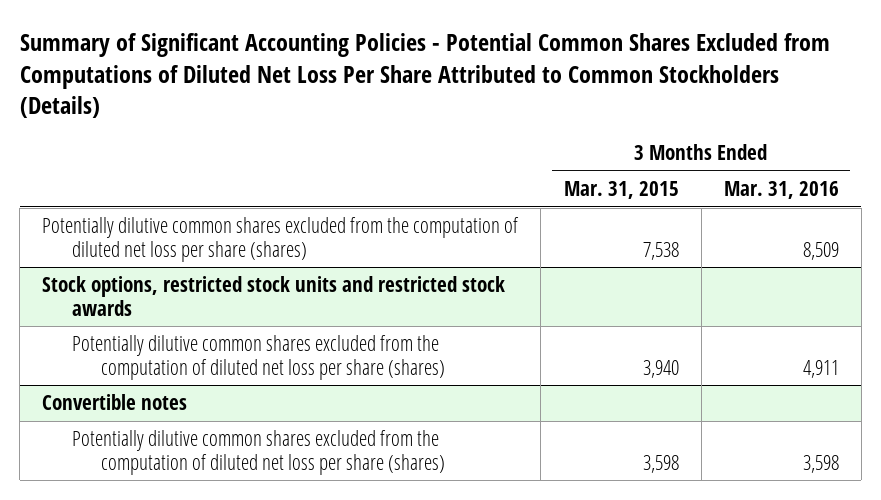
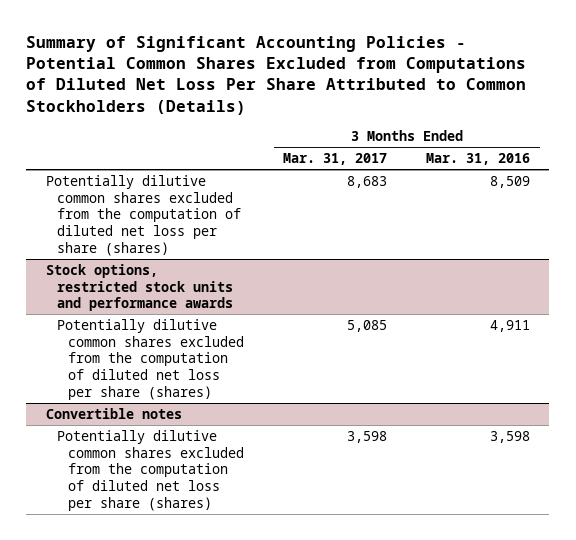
- | 3 Months Ended Mar. 31, 2015 | 3 Months Ended Mar. 31, 2016
+ | 3 Months Ended Mar. 31, 2017 | 3 Months Ended Mar. 31, 2016
- Stock options, restricted stock units and restricted stock awards
+ Stock options, restricted stock units and performance awards

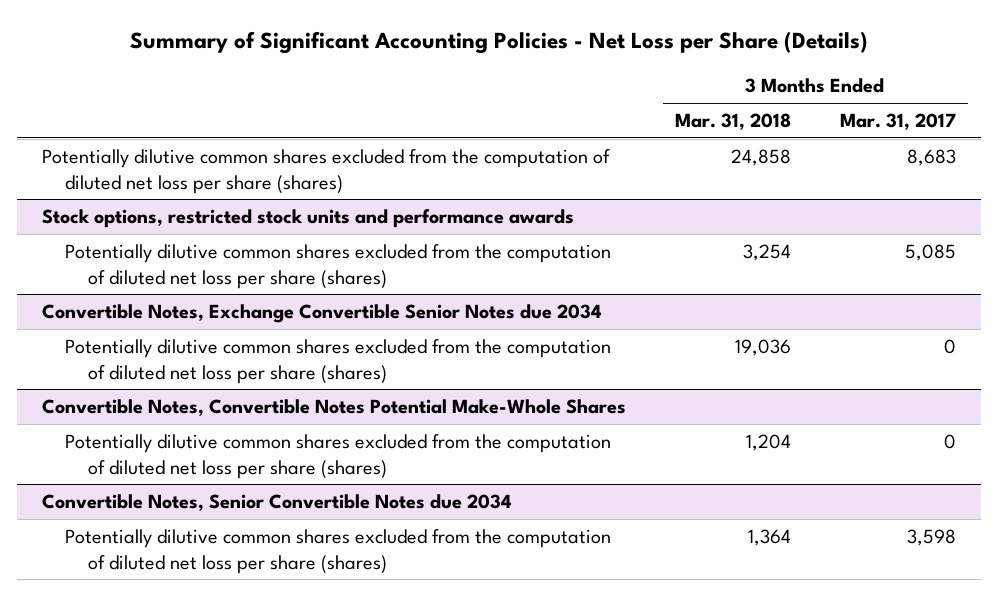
- Summary of Significant Accounting Policies - Potential Common Shares Excluded from Computations of Diluted Net Loss Per Share Attributed to Common Stockholders (Details)
+ Summary of Significant Accounting Policies - Net Loss per Share (Details)
- | 3 Months Ended Mar. 31, 2017 | 3 Months Ended Mar. 31, 2016
+ | 3 Months Ended Mar. 31, 2018 | 3 Months Ended Mar. 31, 2017
- Convertible notes
+ Convertible Notes, Exchange Convertible Senior Notes due 2034
+ Potentially dilutive common shares excluded from the computation of diluted net loss per share (shares) | 19,036 | 0
+ Convertible Notes, Convertible Notes Potential Make-Whole Shares
+ Potentially dilutive common shares excluded from the computation of diluted net loss per share (shares) | 1,204 | 0
+ Convertible Notes, Senior Convertible Notes due 2034

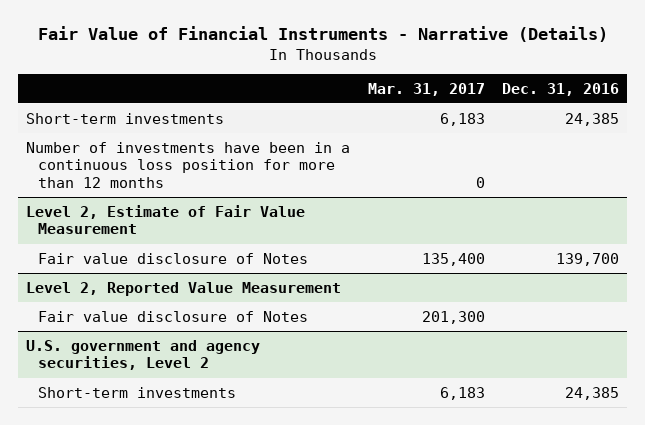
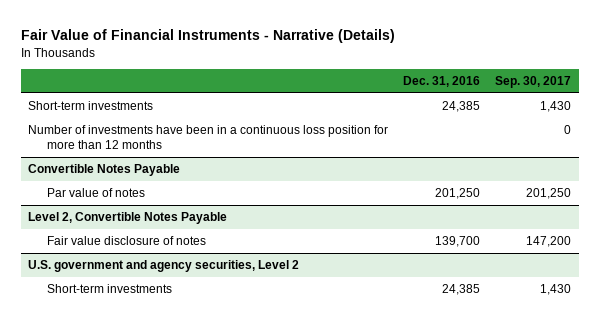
- | Mar. 31, 2017 | Dec. 31, 2016
+ | Dec. 31, 2016 | Sep. 30, 2017
- Level 2, Estimate of Fair Value Measurement
- Fair value disclosure of Notes | 135,400 | 139,700
- Level 2, Reported Value Measurement
- Fair value disclosure of Notes | 201,300 |
+ Convertible Notes Payable
+ Par value of notes | 201,250 | 201,250
+ Level 2, Convertible Notes Payable
+ Fair value disclosure of notes | 139,700 | 147,200

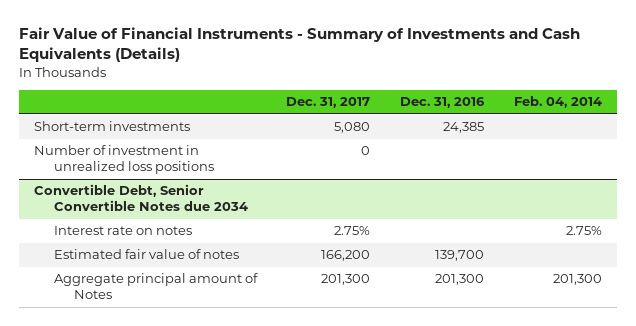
- Fair Value of Financial Instruments - Narrative (Details)
+ Fair Value of Financial Instruments - Summary of Investments and Cash Equivalents (Details)
- | Dec. 31, 2016 | Sep. 30, 2017
+ | Dec. 31, 2017 | Dec. 31, 2016 | Feb. 04, 2014
- Number of investments have been in a continuous loss position for more than 12 months | | 0
- Convertible Notes Payable
- Par value of notes | 201,250 | 201,250
- Level 2, Convertible Notes Payable
- Fair value disclosure of notes | 139,700 | 147,200
- U.S. government and agency securities, Level 2
- Short-term investments | 24,385 | 1,430
+ Number of investment in unrealized loss positions | 0 | |
+ Convertible Debt, Senior Convertible Notes due 2034
+ Interest rate on notes | 2.75% | | 2.75%
+ Estimated fair value of notes | 166,200 | 139,700 |
+ Aggregate principal amount of Notes | 201,300 | 201,300 | 201,300

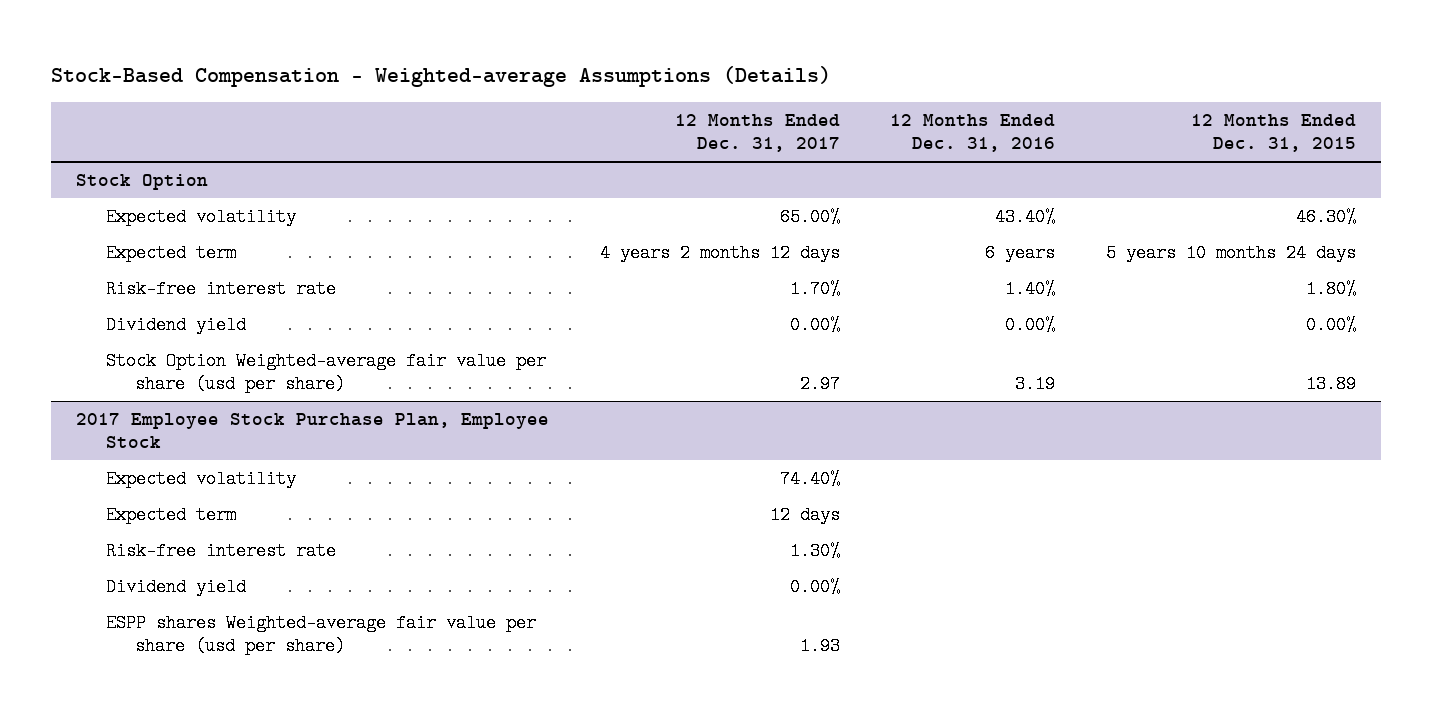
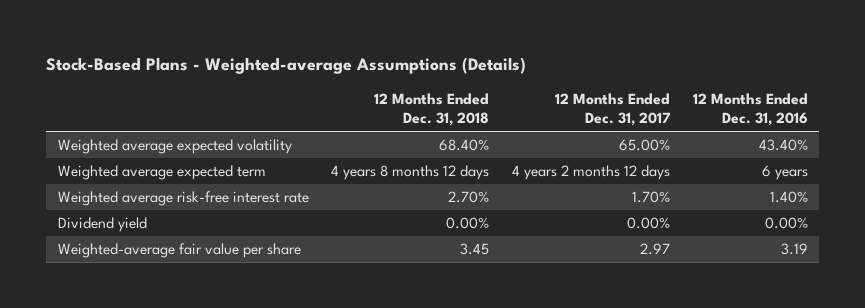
- Stock-Based Compensation - Weighted-average Assumptions (Details)
+ Stock-Based Plans - Weighted-average Assumptions (Details)
- | 12 Months Ended Dec. 31, 2017 | 12 Months Ended Dec. 31, 2016 | 12 Months Ended Dec. 31, 2015
+ | 12 Months Ended Dec. 31, 2018 | 12 Months Ended Dec. 31, 2017 | 12 Months Ended Dec. 31, 2016
- Stock Option
- Expected volatility | 65.00% | 43.40% | 46.30%
- Expected term | 4 years 2 months 12 days | 6 years | 5 years 10 months 24 days
- Risk-free interest rate | 1.70% | 1.40% | 1.80%
+ Weighted average expected volatility | 68.40% | 65.00% | 43.40%
+ Weighted average expected term | 4 years 8 months 12 days | 4 years 2 months 12 days | 6 years
+ Weighted average risk-free interest rate | 2.70% | 1.70% | 1.40%
- Stock Option Weighted-average fair value per share (usd per share) | 2.97 | 3.19 | 13.89
- 2017 Employee Stock Purchase Plan, Employee Stock
- Expected volatility | 74.40% | |
- Expected term | 12 days | |
- Risk-free interest rate | 1.30% | |
- Dividend yield | 0.00% | |
- ESPP shares Weighted-average fair value per share (usd per share) | 1.93 | |
+ Weighted-average fair value per share | 3.45 | 2.97 | 3.19

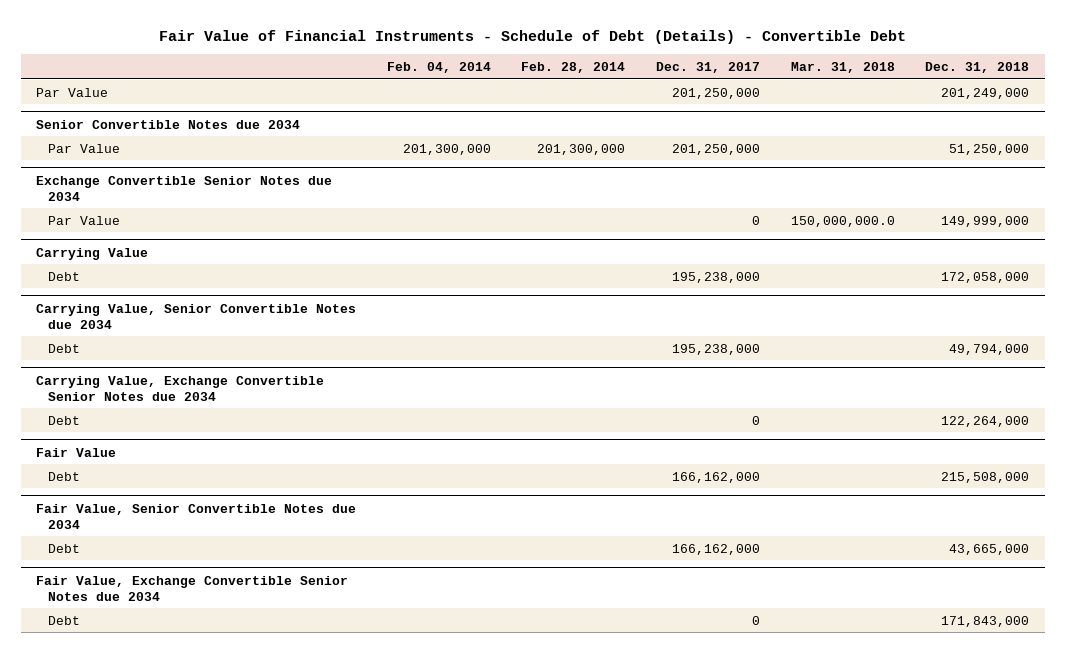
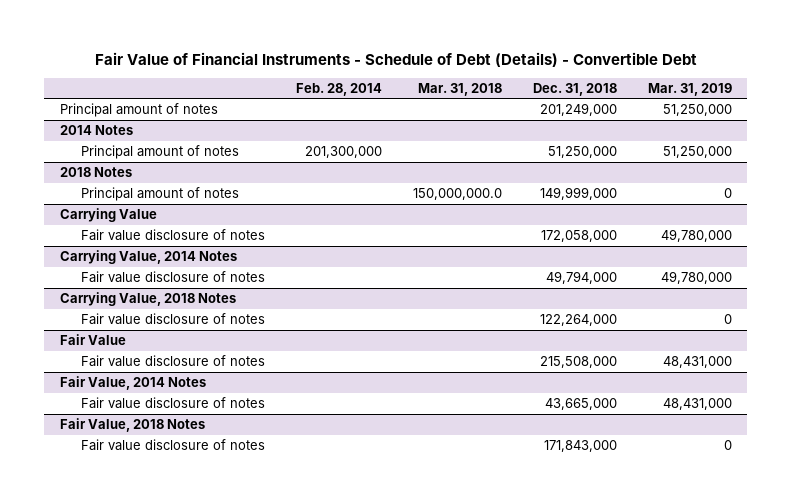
- | Feb. 04, 2014 | Feb. 28, 2014 | Dec. 31, 2017 | Mar. 31, 2018 | Dec. 31, 2018
+ | Feb. 28, 2014 | Mar. 31, 2018 | Dec. 31, 2018 | Mar. 31, 2019
- Par Value | | | 201,250,000 | | 201,249,000
- Senior Convertible Notes due 2034
- Par Value | 201,300,000 | 201,300,000 | 201,250,000 | | 51,250,000
- Exchange Convertible Senior Notes due 2034
- Par Value | | | 0 | 150,000,000.0 | 149,999,000
+ Principal amount of notes | | | 201,249,000 | 51,250,000
+ 2014 Notes
+ Principal amount of notes | 201,300,000 | | 51,250,000 | 51,250,000
+ 2018 Notes
+ Principal amount of notes | | 150,000,000.0 | 149,999,000 | 0
@ Carrying Value
- Debt | | | 195,238,000 | | 172,058,000
- Carrying Value, Senior Convertible Notes due 2034
- Debt | | | 195,238,000 | | 49,794,000
- Carrying Value, Exchange Convertible Senior Notes due 2034
- Debt | | | 0 | | 122,264,000
@ Carrying Value
+ Fair value disclosure of notes | | | 172,058,000 | 49,780,000
+ Carrying Value, 2014 Notes
+ Fair value disclosure of notes | | | 49,794,000 | 49,780,000
+ Carrying Value, 2018 Notes
+ Fair value disclosure of notes | | | 122,264,000 | 0
@ Fair Value
- Debt | | | 166,162,000 | | 215,508,000
- Fair Value, Senior Convertible Notes due 2034
- Debt | | | 166,162,000 | | 43,665,000
- Fair Value, Exchange Convertible Senior Notes due 2034
- Debt | | | 0 | | 171,843,000
@ Fair Value
+ Fair value disclosure of notes | | | 215,508,000 | 48,431,000
+ Fair Value, 2014 Notes
+ Fair value disclosure of notes | | | 43,665,000 | 48,431,000
+ Fair Value, 2018 Notes
+ Fair value disclosure of notes | | | 171,843,000 | 0

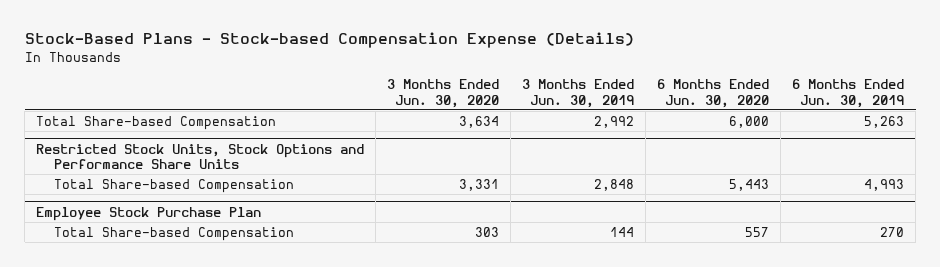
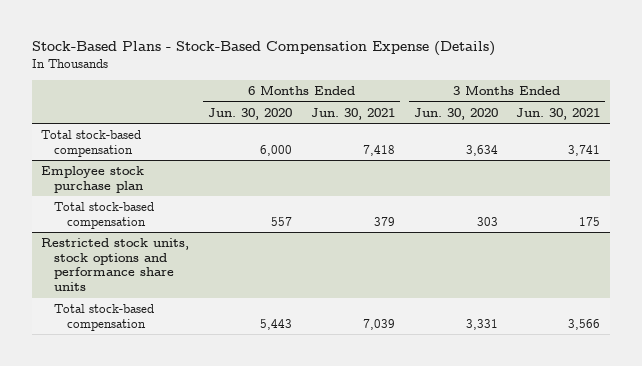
- Stock-Based Plans - Stock-based Compensation Expense (Details)
+ Stock-Based Plans - Stock-Based Compensation Expense (Details)
- | 3 Months Ended Jun. 30, 2020 | 3 Months Ended Jun. 30, 2019 | 6 Months Ended Jun. 30, 2020 | 6 Months Ended Jun. 30, 2019
+ | 6 Months Ended Jun. 30, 2020 | 6 Months Ended Jun. 30, 2021 | 3 Months Ended Jun. 30, 2020 | 3 Months Ended Jun. 30, 2021
- Total Share-based Compensation | 3,634 | 2,992 | 6,000 | 5,263
- Restricted Stock Units, Stock Options and Performance Share Units
- Total Share-based Compensation | 3,331 | 2,848 | 5,443 | 4,993
- Employee Stock Purchase Plan
- Total Share-based Compensation | 303 | 144 | 557 | 270
+ Total stock-based compensation | 6,000 | 7,418 | 3,634 | 3,741
+ Employee stock purchase plan
+ Total stock-based compensation | 557 | 379 | 303 | 175
+ Restricted stock units, stock options and performance share units
+ Total stock-based compensation | 5,443 | 7,039 | 3,331 | 3,566

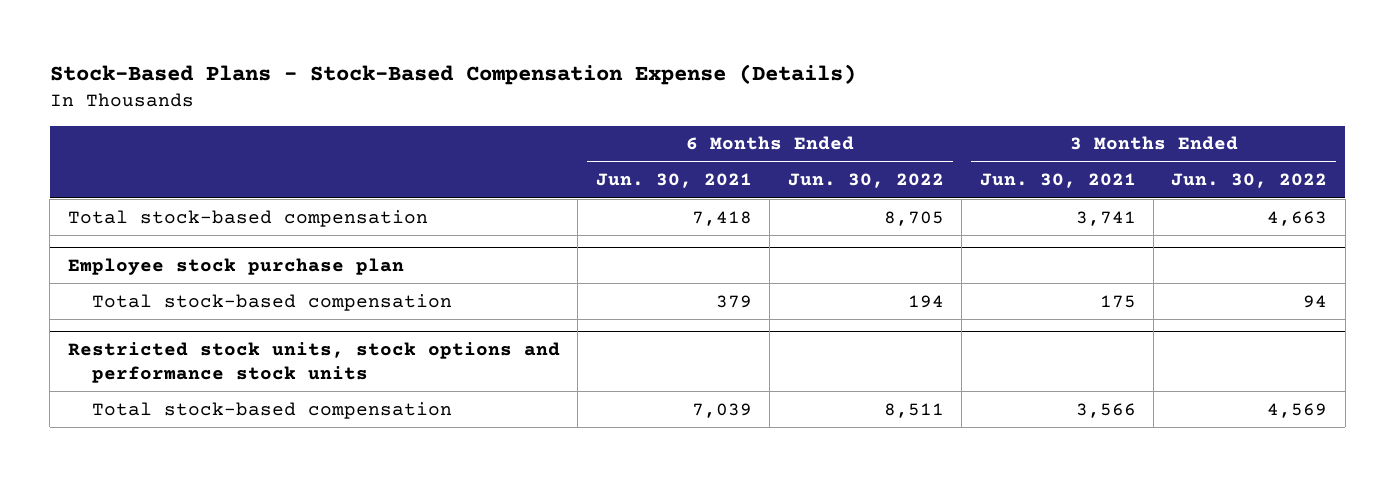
- | 6 Months Ended Jun. 30, 2020 | 6 Months Ended Jun. 30, 2021 | 3 Months Ended Jun. 30, 2020 | 3 Months Ended Jun. 30, 2021
+ | 6 Months Ended Jun. 30, 2021 | 6 Months Ended Jun. 30, 2022 | 3 Months Ended Jun. 30, 2021 | 3 Months Ended Jun. 30, 2022
- Restricted stock units, stock options and performance share units
+ Restricted stock units, stock options and performance stock units

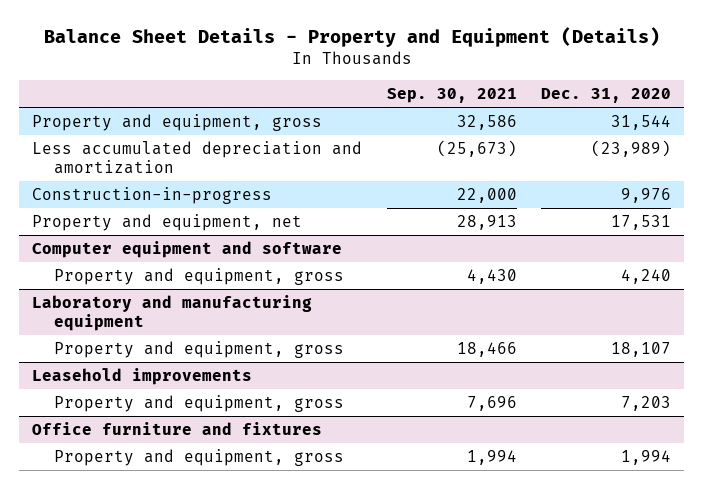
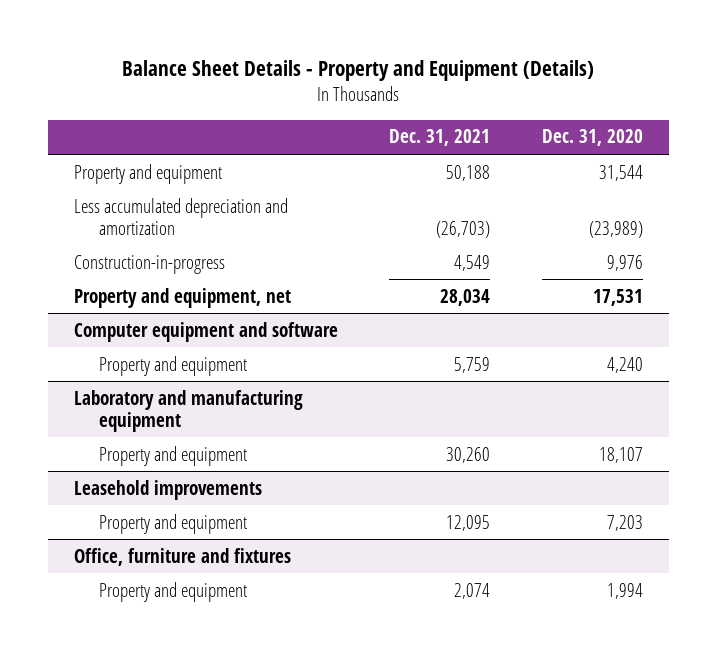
- | Sep. 30, 2021 | Dec. 31, 2020
+ | Dec. 31, 2021 | Dec. 31, 2020
- Property and equipment, gross | 32,586 | 31,544
+ Property and equipment | 50,188 | 31,544
@ Computer equipment and software
- Property and equipment, gross | 4,430 | 4,240
+ Property and equipment | 5,759 | 4,240
@ Laboratory and manufacturing equipment
- Property and equipment, gross | 18,466 | 18,107
+ Property and equipment | 30,260 | 18,107
@ Leasehold improvements
- Property and equipment, gross | 7,696 | 7,203
- Office furniture and fixtures
- Property and equipment, gross | 1,994 | 1,994
@ Leasehold improvements
+ Property and equipment | 12,095 | 7,203
+ Office, furniture and fixtures
+ Property and equipment | 2,074 | 1,994

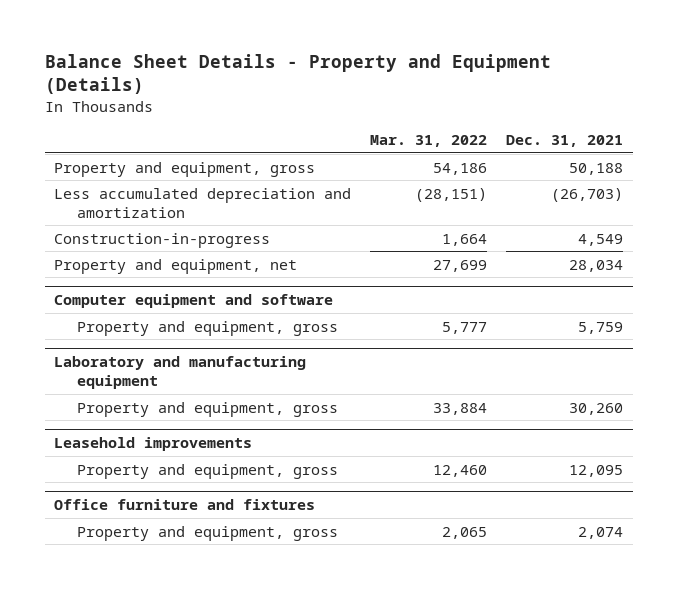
- | Dec. 31, 2021 | Dec. 31, 2020
+ | Mar. 31, 2022 | Dec. 31, 2021
- Property and equipment | 50,188 | 31,544
+ Property and equipment, gross | 54,186 | 50,188
@ Computer equipment and software
- Property and equipment | 5,759 | 4,240
+ Property and equipment, gross | 5,777 | 5,759
@ Laboratory and manufacturing equipment
- Property and equipment | 30,260 | 18,107
+ Property and equipment, gross | 33,884 | 30,260
@ Leasehold improvements
- Property and equipment | 12,095 | 7,203
- Office, furniture and fixtures
- Property and equipment | 2,074 | 1,994
@ Leasehold improvements
+ Property and equipment, gross | 12,460 | 12,095
+ Office furniture and fixtures
+ Property and equipment, gross | 2,065 | 2,074

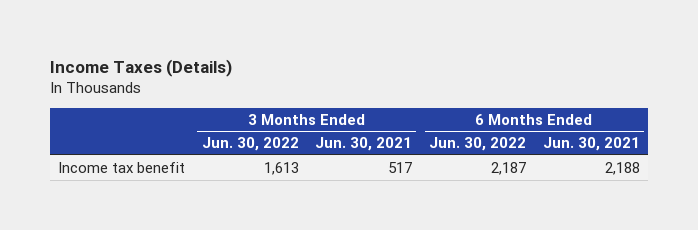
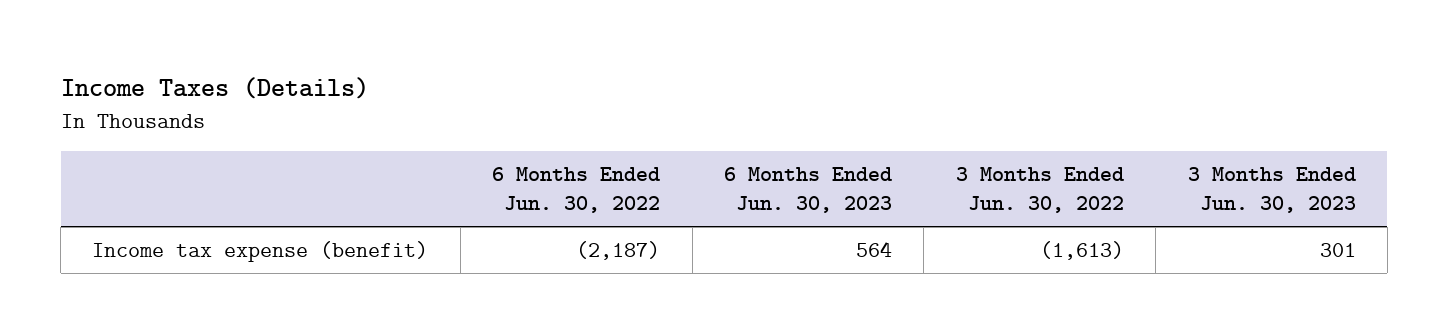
- | 3 Months Ended Jun. 30, 2022 | 3 Months Ended Jun. 30, 2021 | 6 Months Ended Jun. 30, 2022 | 6 Months Ended Jun. 30, 2021
+ | 6 Months Ended Jun. 30, 2022 | 6 Months Ended Jun. 30, 2023 | 3 Months Ended Jun. 30, 2022 | 3 Months Ended Jun. 30, 2023
- Income tax benefit | 1,613 | 517 | 2,187 | 2,188
+ Income tax expense (benefit) | (2,187) | 564 | (1,613) | 301

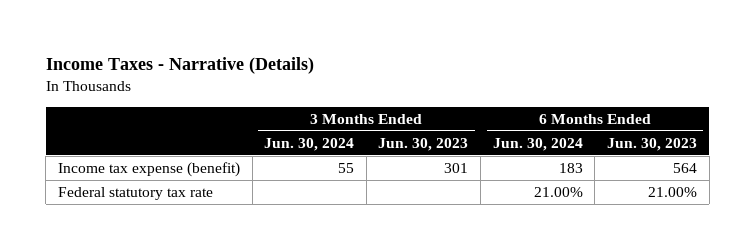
- Income Taxes (Details)
+ Income Taxes - Narrative (Details)
- | 6 Months Ended Jun. 30, 2022 | 6 Months Ended Jun. 30, 2023 | 3 Months Ended Jun. 30, 2022 | 3 Months Ended Jun. 30, 2023
+ | 3 Months Ended Jun. 30, 2024 | 3 Months Ended Jun. 30, 2023 | 6 Months Ended Jun. 30, 2024 | 6 Months Ended Jun. 30, 2023
+ Federal statutory tax rate | | | 21.00% | 21.00%

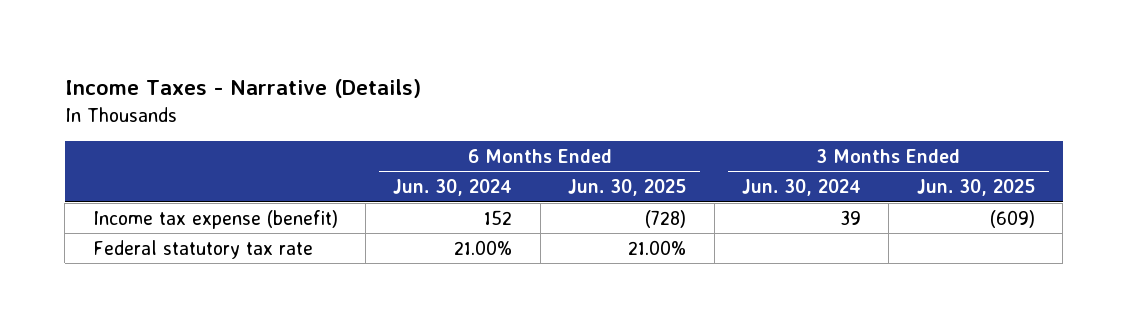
- | 3 Months Ended Jun. 30, 2024 | 3 Months Ended Jun. 30, 2023 | 6 Months Ended Jun. 30, 2024 | 6 Months Ended Jun. 30, 2023
+ | 6 Months Ended Jun. 30, 2024 | 6 Months Ended Jun. 30, 2025 | 3 Months Ended Jun. 30, 2024 | 3 Months Ended Jun. 30, 2025
- Income tax expense (benefit) | 55 | 301 | 183 | 564
+ Income tax expense (benefit) | 152 | (728) | 39 | (609)

